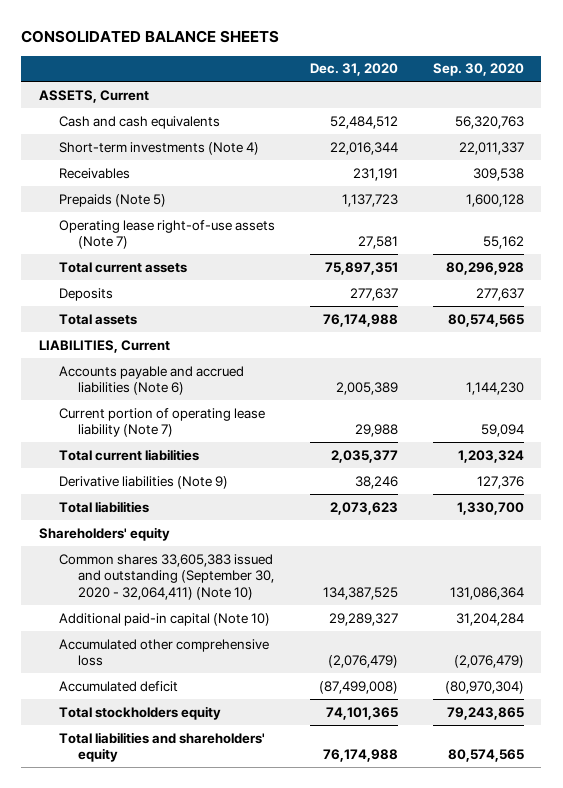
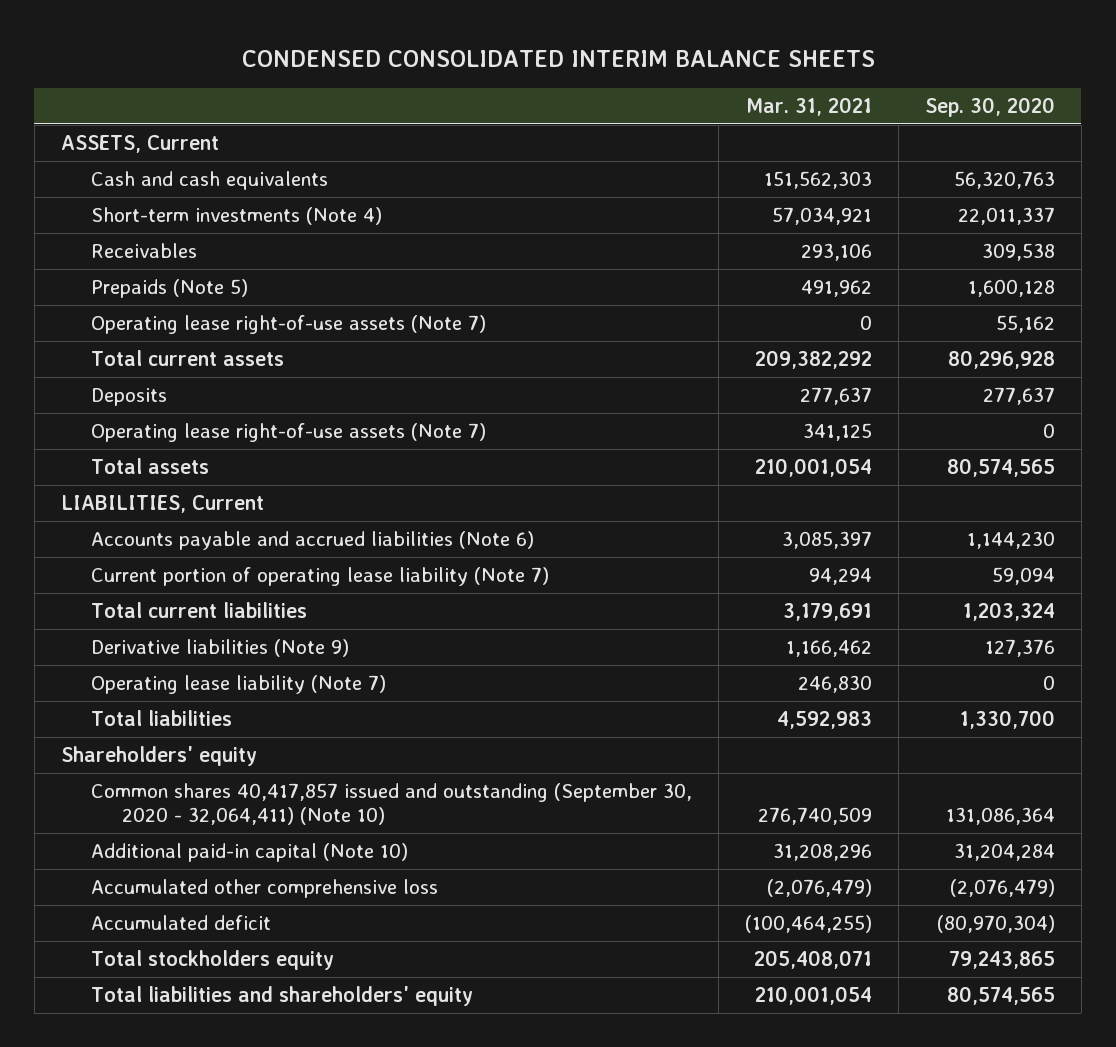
- CONSOLIDATED BALANCE SHEETS
+ CONDENSED CONSOLIDATED INTERIM BALANCE SHEETS
- | Dec. 31, 2020 | Sep. 30, 2020
+ | Mar. 31, 2021 | Sep. 30, 2020
+ Operating lease right-of-use assets (Note 7) | 341,125 | 0
+ Operating lease liability (Note 7) | 246,830 | 0
- Common shares 33,605,383 issued and outstanding (September 30, 2020 - 32,064,411) (Note 10) | 134,387,525 | 131,086,364
+ Common shares 40,417,857 issued and outstanding (September 30, 2020 - 32,064,411) (Note 10) | 276,740,509 | 131,086,364

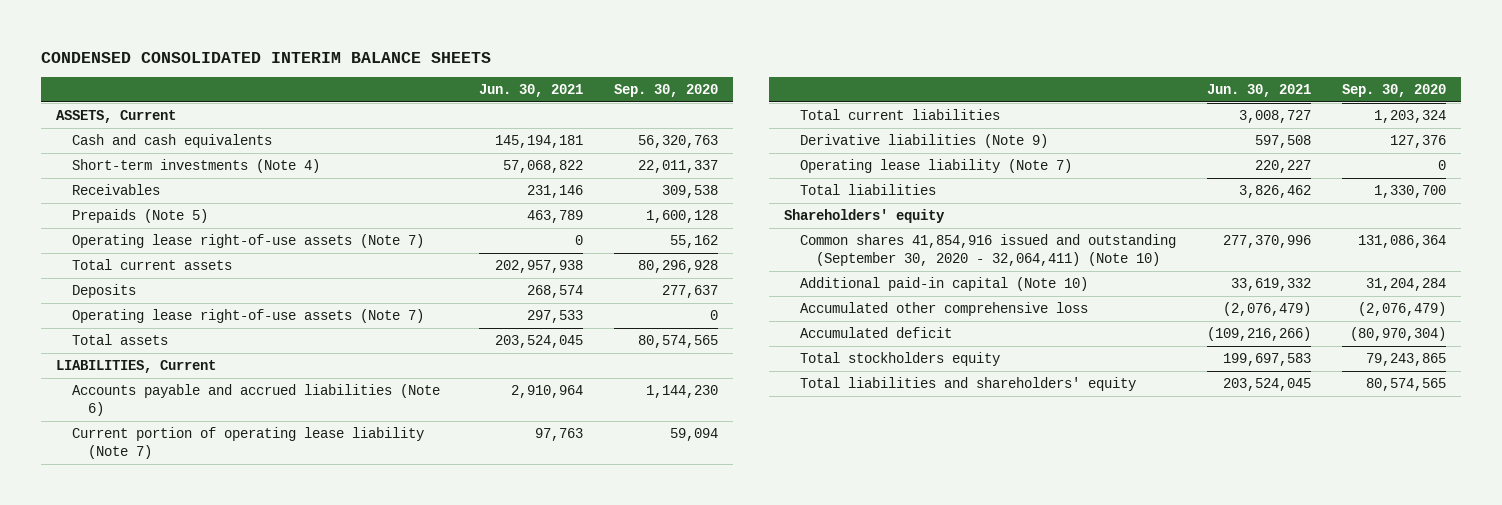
- | Mar. 31, 2021 | Sep. 30, 2020
+ | Jun. 30, 2021 | Sep. 30, 2020
- Common shares 40,417,857 issued and outstanding (September 30, 2020 - 32,064,411) (Note 10) | 276,740,509 | 131,086,364
+ Common shares 41,854,916 issued and outstanding (September 30, 2020 - 32,064,411) (Note 10) | 277,370,996 | 131,086,364

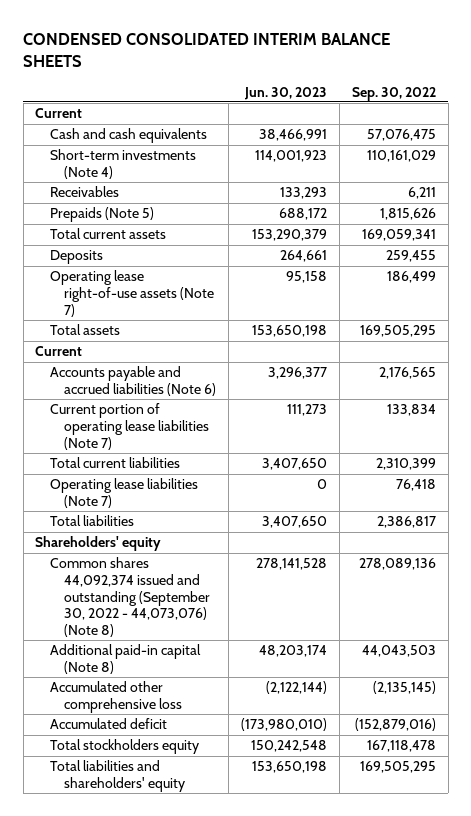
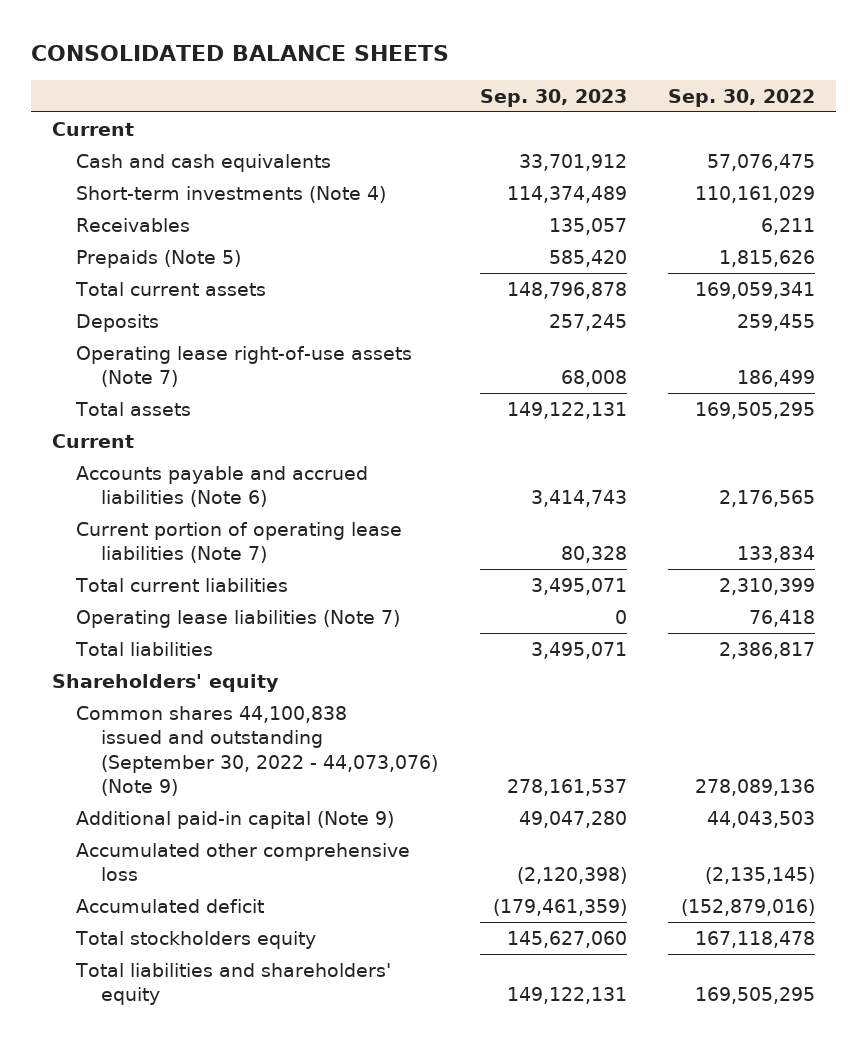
- CONDENSED CONSOLIDATED INTERIM BALANCE SHEETS
+ CONSOLIDATED BALANCE SHEETS
- | Jun. 30, 2023 | Sep. 30, 2022
+ | Sep. 30, 2023 | Sep. 30, 2022
- Common shares 44,092,374 issued and outstanding (September 30, 2022 - 44,073,076) (Note 8) | 278,141,528 | 278,089,136
- Additional paid-in capital (Note 8) | 48,203,174 | 44,043,503
+ Common shares 44,100,838 issued and outstanding (September 30, 2022 - 44,073,076) (Note 9) | 278,161,537 | 278,089,136
+ Additional paid-in capital (Note 9) | 49,047,280 | 44,043,503

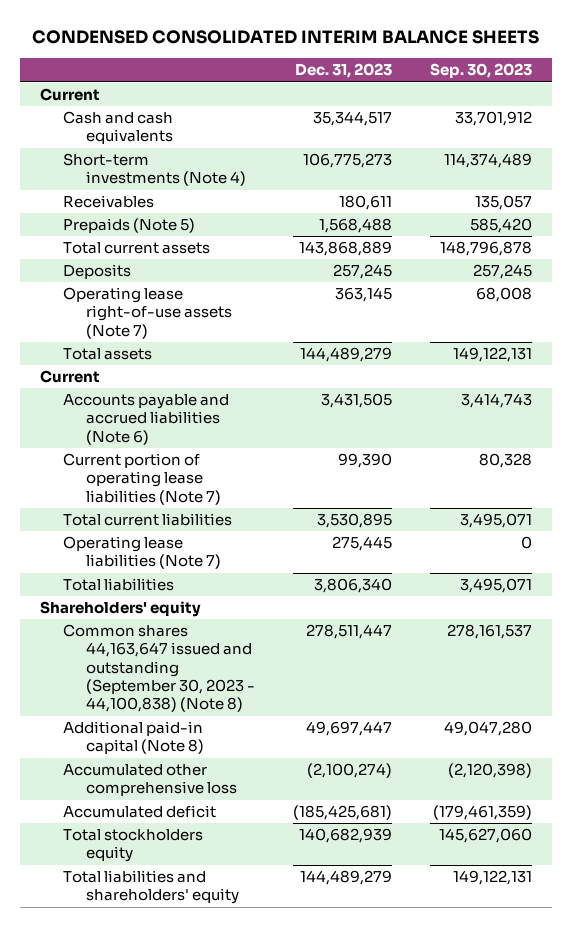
- CONSOLIDATED BALANCE SHEETS
+ CONDENSED CONSOLIDATED INTERIM BALANCE SHEETS
- | Sep. 30, 2023 | Sep. 30, 2022
+ | Dec. 31, 2023 | Sep. 30, 2023
- Common shares 44,100,838 issued and outstanding (September 30, 2022 - 44,073,076) (Note 9) | 278,161,537 | 278,089,136
- Additional paid-in capital (Note 9) | 49,047,280 | 44,043,503
+ Common shares 44,163,647 issued and outstanding (September 30, 2023 - 44,100,838) (Note 8) | 278,511,447 | 278,161,537
+ Additional paid-in capital (Note 8) | 49,697,447 | 49,047,280

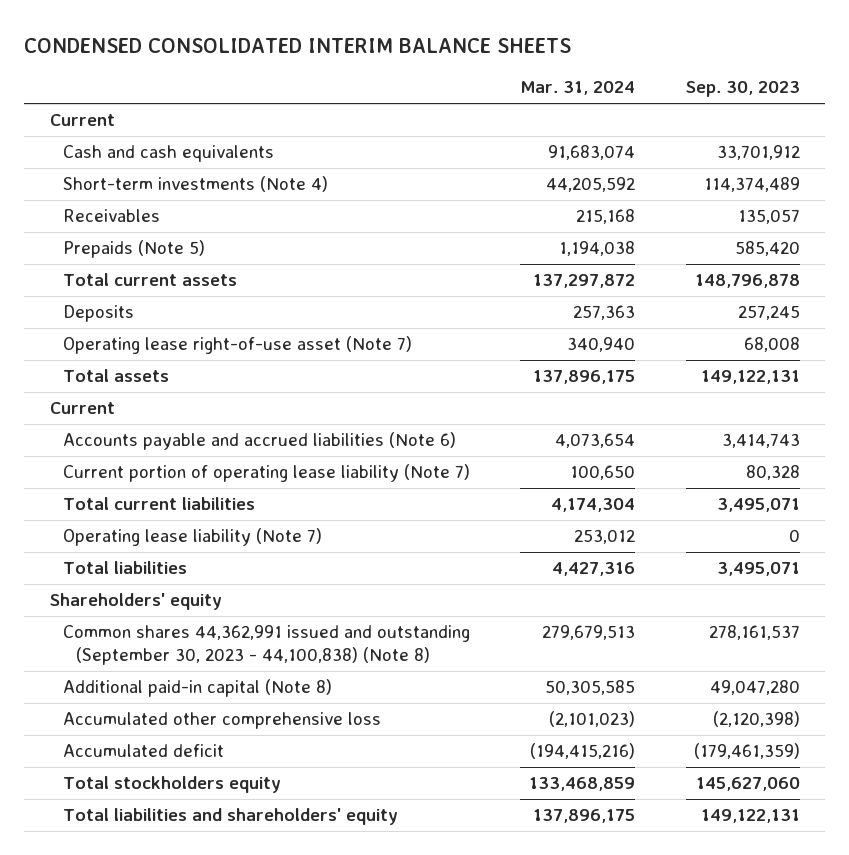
- | Dec. 31, 2023 | Sep. 30, 2023
+ | Mar. 31, 2024 | Sep. 30, 2023
- Operating lease right-of-use assets (Note 7) | 363,145 | 68,008
+ Operating lease right-of-use asset (Note 7) | 340,940 | 68,008
- Current portion of operating lease liabilities (Note 7) | 99,390 | 80,328
+ Current portion of operating lease liability (Note 7) | 100,650 | 80,328
- Operating lease liabilities (Note 7) | 275,445 | 0
+ Operating lease liability (Note 7) | 253,012 | 0
- Common shares 44,163,647 issued and outstanding (September 30, 2023 - 44,100,838) (Note 8) | 278,511,447 | 278,161,537
+ Common shares 44,362,991 issued and outstanding (September 30, 2023 - 44,100,838) (Note 8) | 279,679,513 | 278,161,537

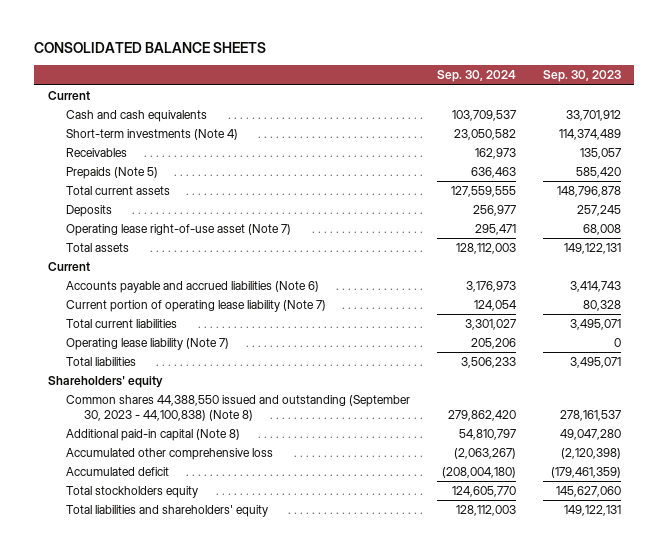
- CONDENSED CONSOLIDATED INTERIM BALANCE SHEETS
+ CONSOLIDATED BALANCE SHEETS
- | Mar. 31, 2024 | Sep. 30, 2023
+ | Sep. 30, 2024 | Sep. 30, 2023
- Common shares 44,362,991 issued and outstanding (September 30, 2023 - 44,100,838) (Note 8) | 279,679,513 | 278,161,537
+ Common shares 44,388,550 issued and outstanding (September 30, 2023 - 44,100,838) (Note 8) | 279,862,420 | 278,161,537

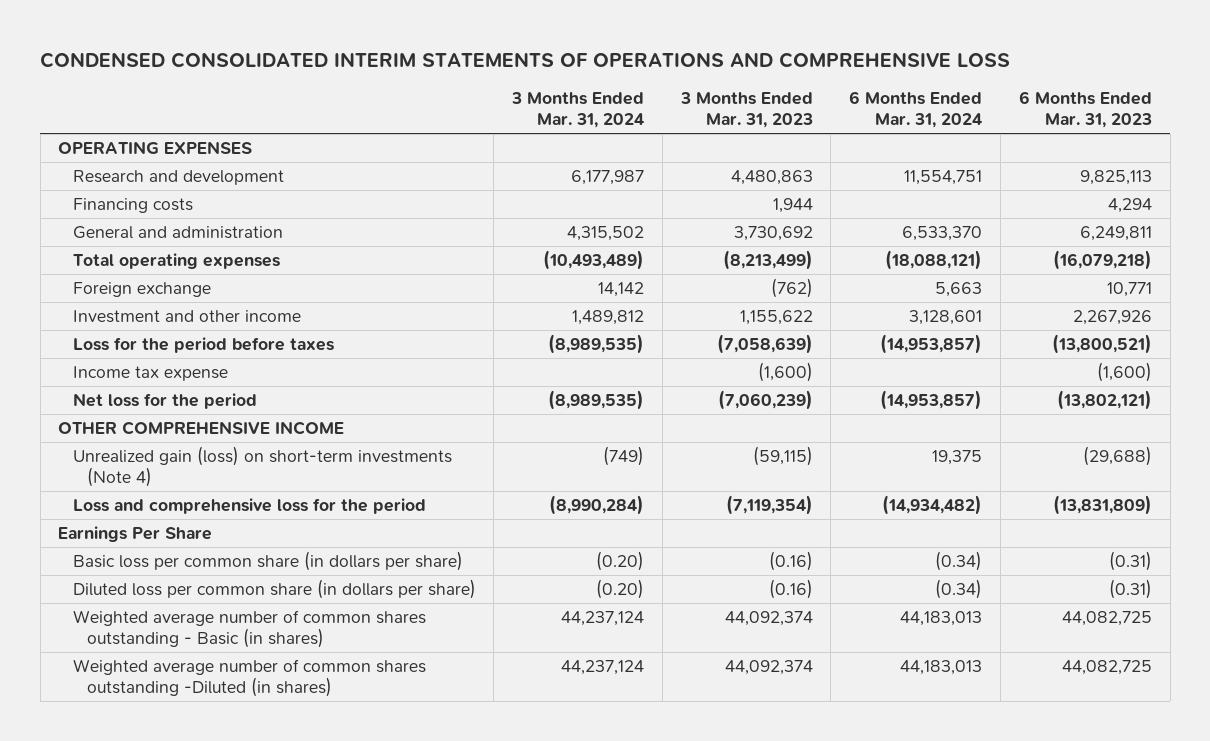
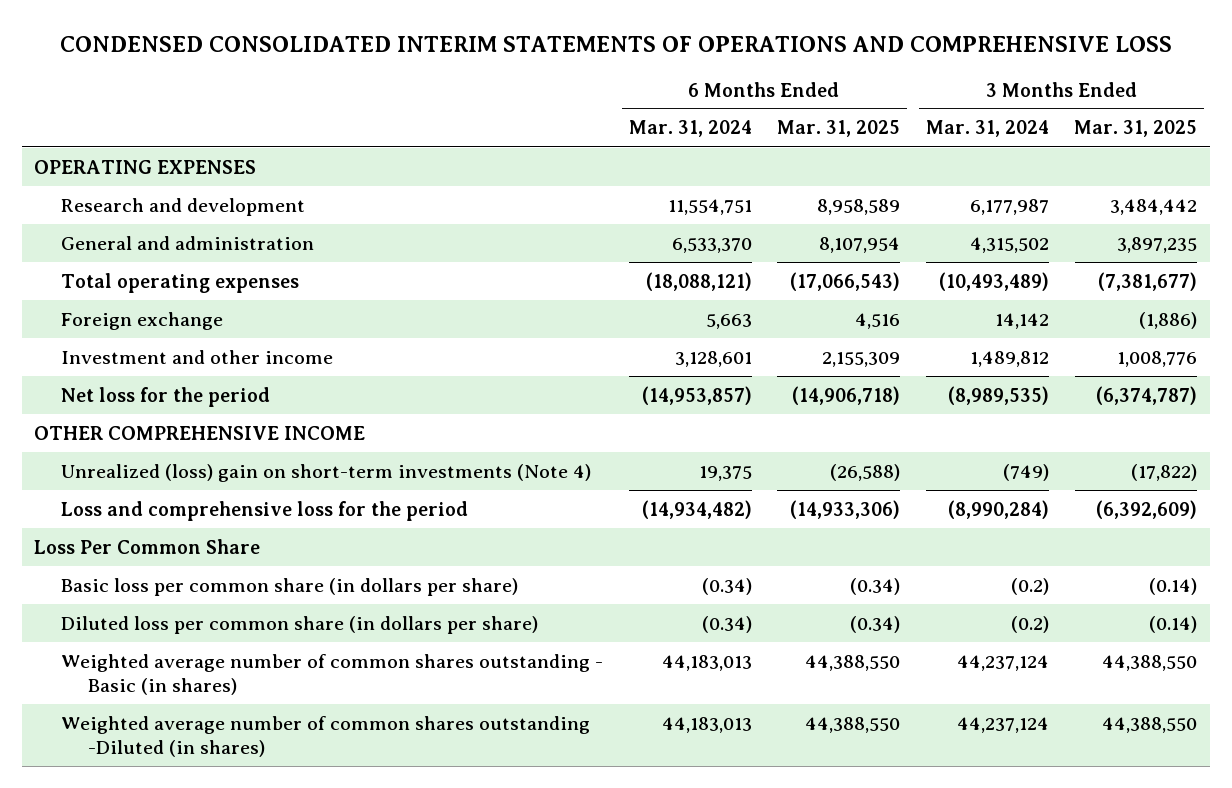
- | 3 Months Ended Mar. 31, 2024 | 3 Months Ended Mar. 31, 2023 | 6 Months Ended Mar. 31, 2024 | 6 Months Ended Mar. 31, 2023
+ | 6 Months Ended Mar. 31, 2024 | 6 Months Ended Mar. 31, 2025 | 3 Months Ended Mar. 31, 2024 | 3 Months Ended Mar. 31, 2025
- Financing costs | | 1,944 | | 4,294
- Loss for the period before taxes | (8,989,535) | (7,058,639) | (14,953,857) | (13,800,521)
- Income tax expense | | (1,600) | | (1,600)
- Unrealized gain (loss) on short-term investments (Note 4) | (749) | (59,115) | 19,375 | (29,688)
+ Unrealized (loss) gain on short-term investments (Note 4) | 19,375 | (26,588) | (749) | (17,822)
- Earnings Per Share
- Basic loss per common share (in dollars per share) | (0.20) | (0.16) | (0.34) | (0.31)
- Diluted loss per common share (in dollars per share) | (0.20) | (0.16) | (0.34) | (0.31)
+ Loss Per Common Share
+ Basic loss per common share (in dollars per share) | (0.34) | (0.34) | (0.2) | (0.14)
+ Diluted loss per common share (in dollars per share) | (0.34) | (0.34) | (0.2) | (0.14)

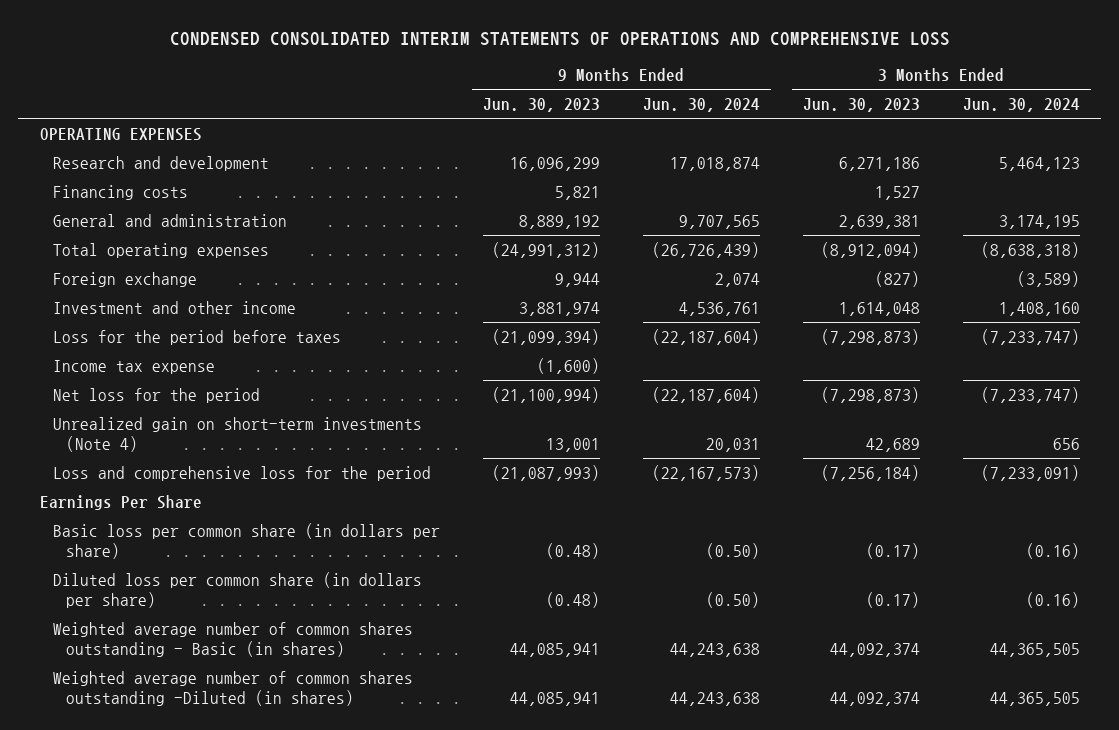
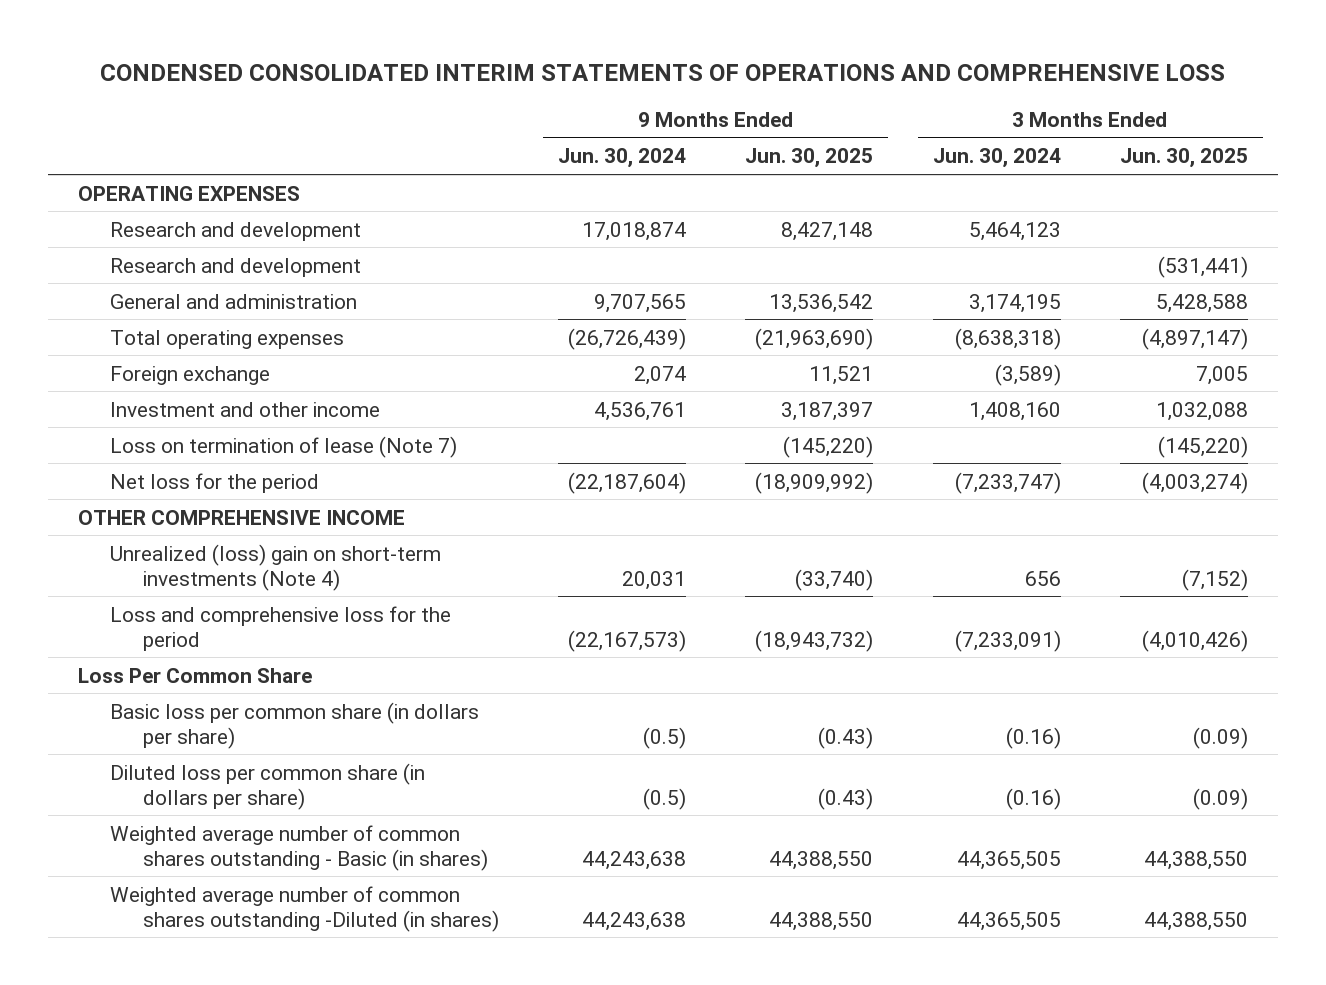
- | 9 Months Ended Jun. 30, 2023 | 9 Months Ended Jun. 30, 2024 | 3 Months Ended Jun. 30, 2023 | 3 Months Ended Jun. 30, 2024
+ | 9 Months Ended Jun. 30, 2024 | 9 Months Ended Jun. 30, 2025 | 3 Months Ended Jun. 30, 2024 | 3 Months Ended Jun. 30, 2025
- Financing costs | 5,821 | | 1,527 |
+ Research and development | | | | (531,441)
- Loss for the period before taxes | (21,099,394) | (22,187,604) | (7,298,873) | (7,233,747)
- Income tax expense | (1,600) | | |
+ Loss on termination of lease (Note 7) | | (145,220) | | (145,220)
- Unrealized gain on short-term investments (Note 4) | 13,001 | 20,031 | 42,689 | 656
+ OTHER COMPREHENSIVE INCOME
+ Unrealized (loss) gain on short-term investments (Note 4) | 20,031 | (33,740) | 656 | (7,152)
- Earnings Per Share
- Basic loss per common share (in dollars per share) | (0.48) | (0.50) | (0.17) | (0.16)
- Diluted loss per common share (in dollars per share) | (0.48) | (0.50) | (0.17) | (0.16)
+ Loss Per Common Share
+ Basic loss per common share (in dollars per share) | (0.5) | (0.43) | (0.16) | (0.09)
+ Diluted loss per common share (in dollars per share) | (0.5) | (0.43) | (0.16) | (0.09)

